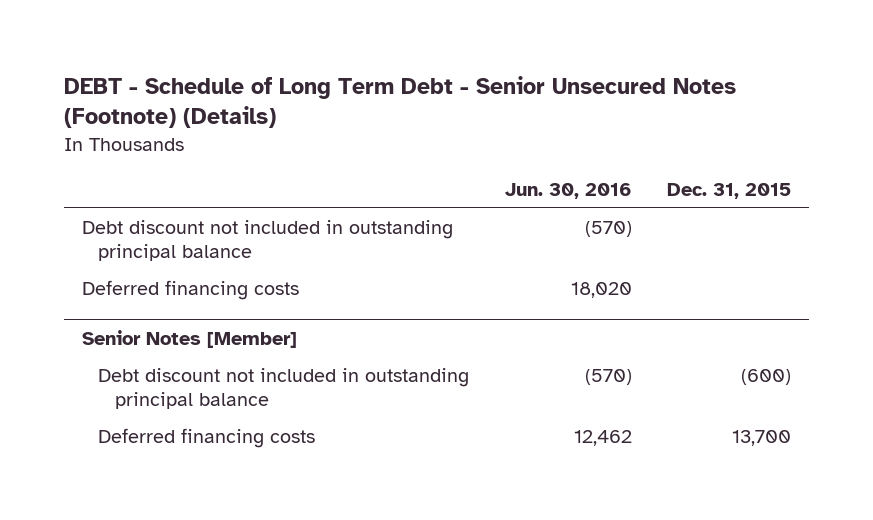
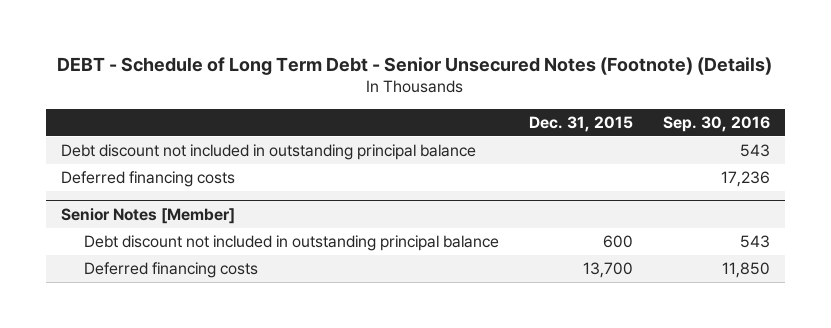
- | Jun. 30, 2016 | Dec. 31, 2015
+ | Dec. 31, 2015 | Sep. 30, 2016
@ Senior Notes [Member]
- Debt discount not included in outstanding principal balance | (570) | (600)
+ Debt discount not included in outstanding principal balance | 600 | 543

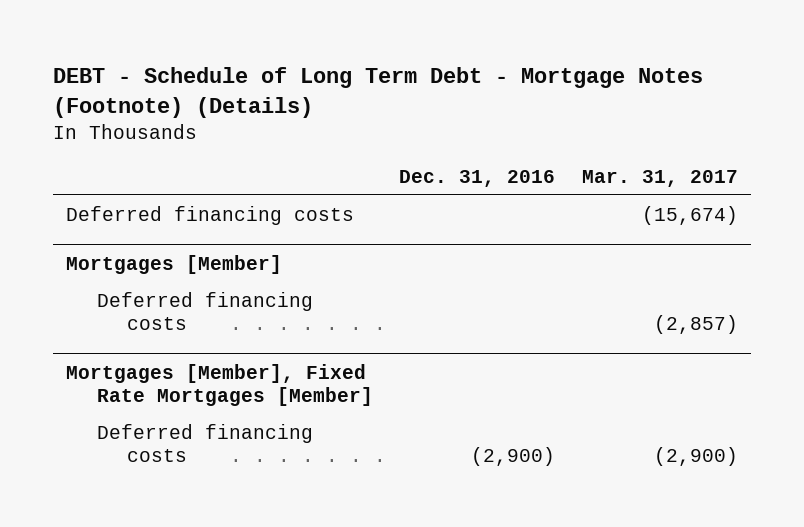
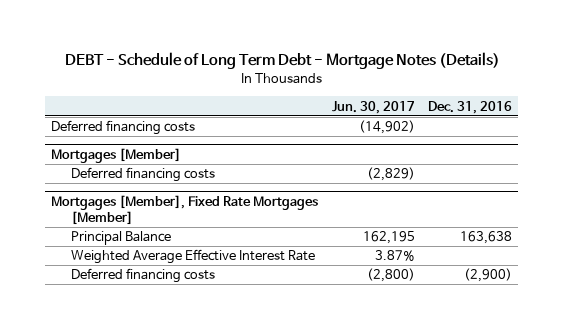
- DEBT - Schedule of Long Term Debt - Mortgage Notes (Footnote) (Details)
+ DEBT - Schedule of Long Term Debt - Mortgage Notes (Details)
- | Dec. 31, 2016 | Mar. 31, 2017
+ | Jun. 30, 2017 | Dec. 31, 2016
@ Mortgages [Member], Fixed Rate Mortgages [Member]
+ Principal Balance | 162,195 | 163,638
+ Weighted Average Effective Interest Rate | 3.87% |

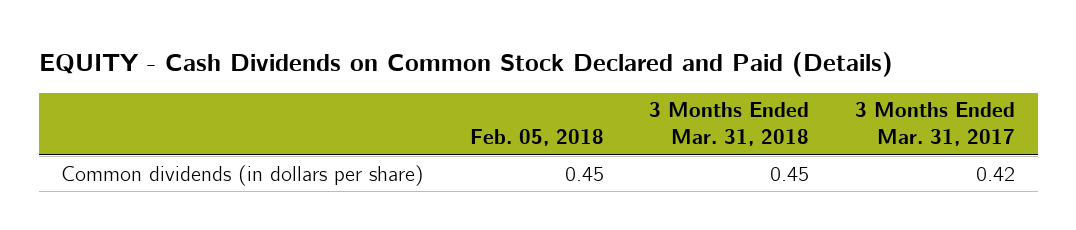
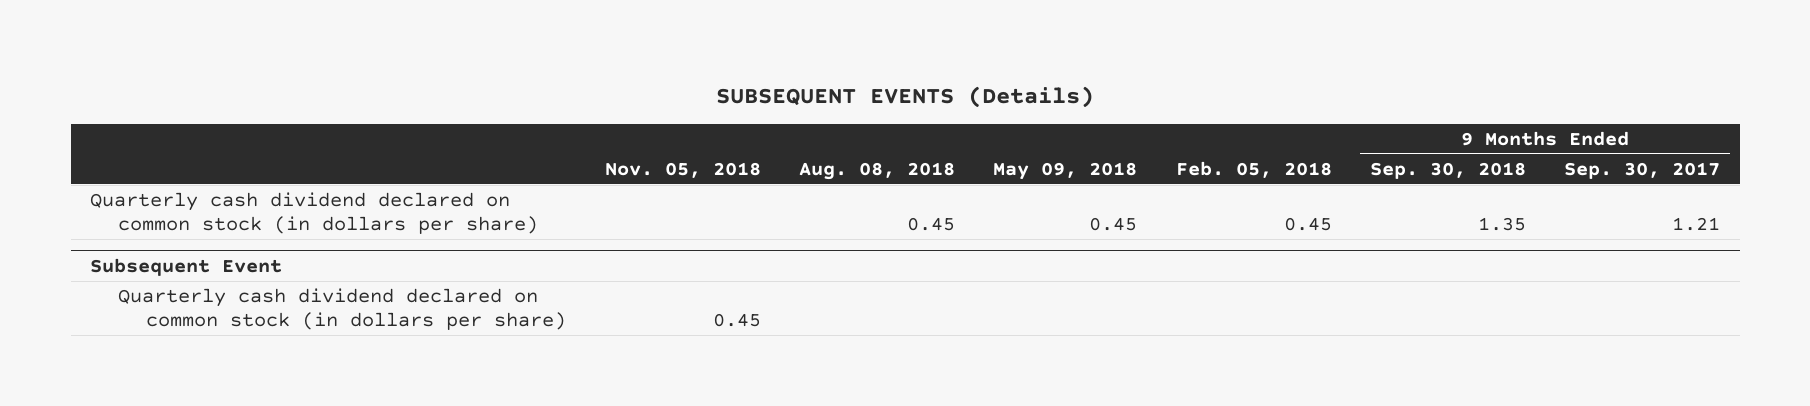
- EQUITY - Cash Dividends on Common Stock Declared and Paid (Details)
+ SUBSEQUENT EVENTS (Details)
- | Feb. 05, 2018 | 3 Months Ended Mar. 31, 2018 | 3 Months Ended Mar. 31, 2017
+ | Nov. 05, 2018 | Aug. 08, 2018 | May 09, 2018 | Feb. 05, 2018 | 9 Months Ended Sep. 30, 2018 | 9 Months Ended Sep. 30, 2017
- Common dividends (in dollars per share) | 0.45 | 0.45 | 0.42
+ Quarterly cash dividend declared on common stock (in dollars per share) | | 0.45 | 0.45 | 0.45 | 1.35 | 1.21
+ Subsequent Event
+ Quarterly cash dividend declared on common stock (in dollars per share) | 0.45 | | | | |

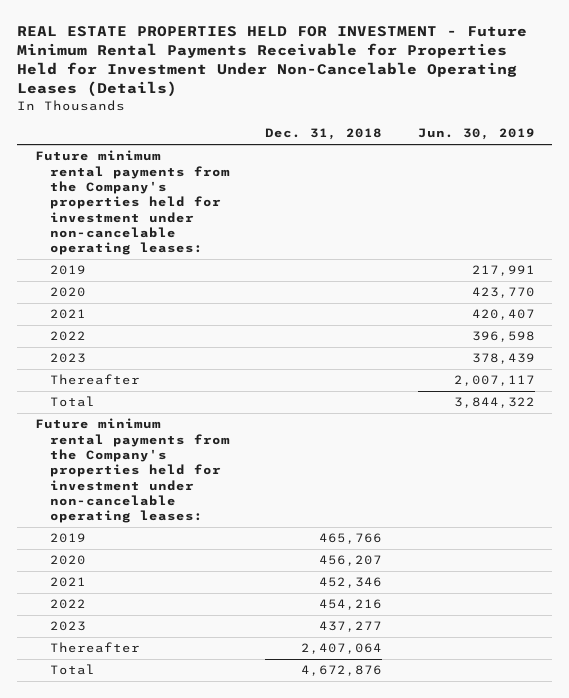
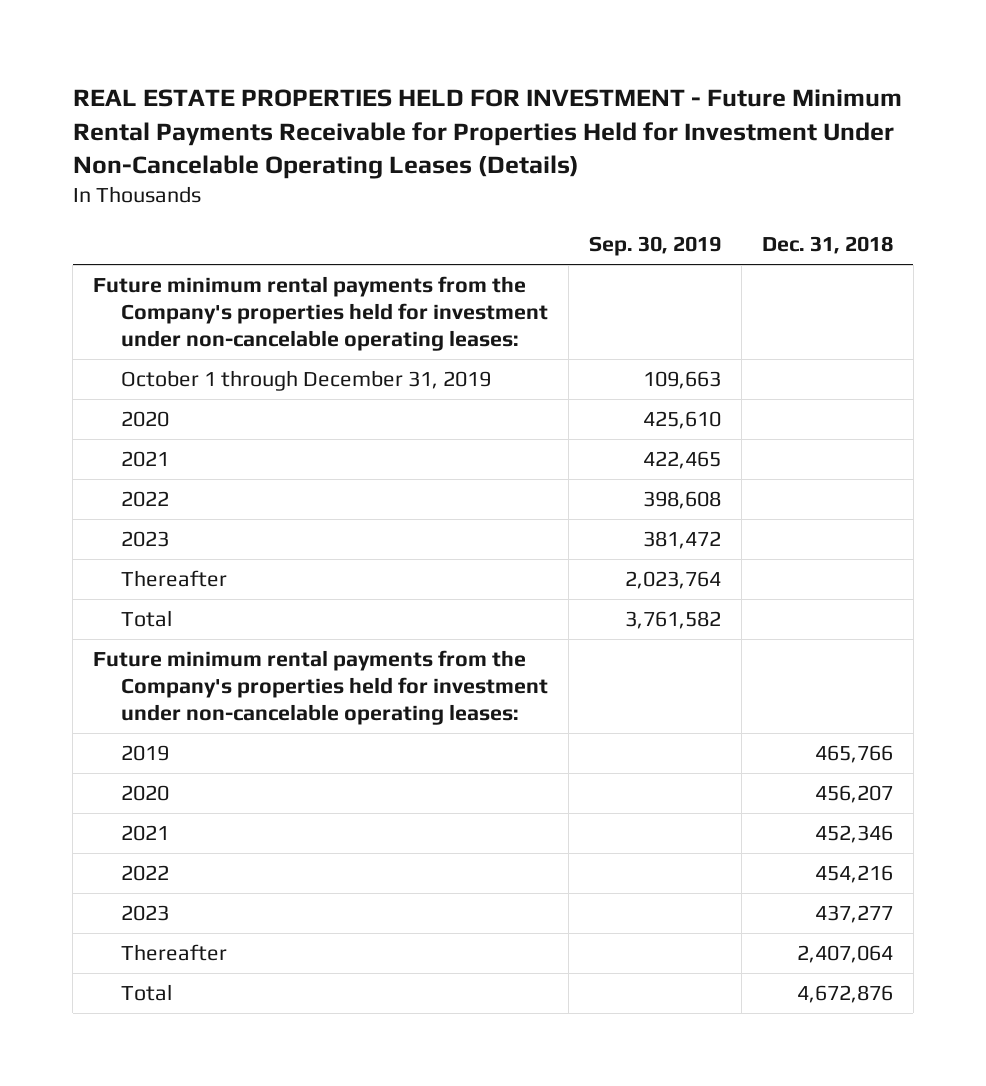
- | Dec. 31, 2018 | Jun. 30, 2019
+ | Sep. 30, 2019 | Dec. 31, 2018
- 2019 | | 217,991
+ October 1 through December 31, 2019 | 109,663 |

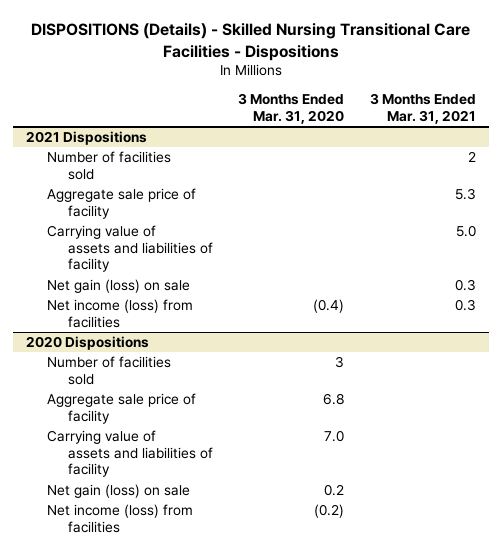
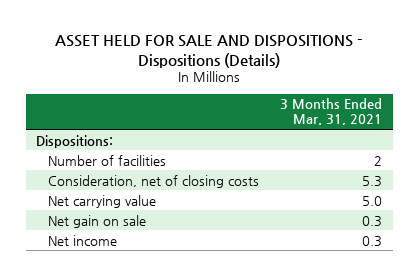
- DISPOSITIONS (Details) - Skilled Nursing Transitional Care Facilities - Dispositions
+ ASSET HELD FOR SALE AND DISPOSITIONS - Dispositions (Details)
- | 3 Months Ended Mar. 31, 2020 | 3 Months Ended Mar. 31, 2021
+ | 3 Months Ended Mar. 31, 2021
- 2021 Dispositions
- Number of facilities sold | | 2
- Aggregate sale price of facility | | 5.3
- Carrying value of assets and liabilities of facility | | 5.0
- Net gain (loss) on sale | | 0.3
- Net income (loss) from facilities | (0.4) | 0.3
- 2020 Dispositions
- Number of facilities sold | 3 |
- Aggregate sale price of facility | 6.8 |
- Carrying value of assets and liabilities of facility | 7.0 |
- Net gain (loss) on sale | 0.2 |
- Net income (loss) from facilities | (0.2) |
+ Dispositions:
+ Number of facilities | 2
+ Consideration, net of closing costs | 5.3
+ Net carrying value | 5.0
+ Net gain on sale | 0.3
+ Net income | 0.3

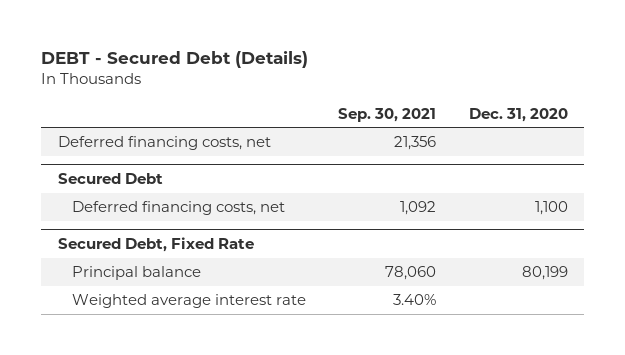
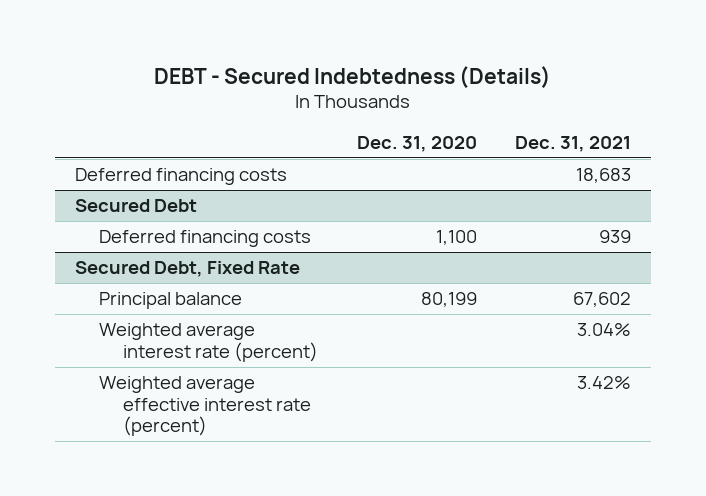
- DEBT - Secured Debt (Details)
+ DEBT - Secured Indebtedness (Details)
- | Sep. 30, 2021 | Dec. 31, 2020
+ | Dec. 31, 2020 | Dec. 31, 2021
- Deferred financing costs, net | 21,356 |
+ Deferred financing costs | | 18,683
@ Secured Debt
- Deferred financing costs, net | 1,092 | 1,100
+ Deferred financing costs | 1,100 | 939
@ Secured Debt, Fixed Rate
- Weighted average interest rate | 3.40% |
+ Weighted average interest rate (percent) | | 3.04%
+ Weighted average effective interest rate (percent) | | 3.42%

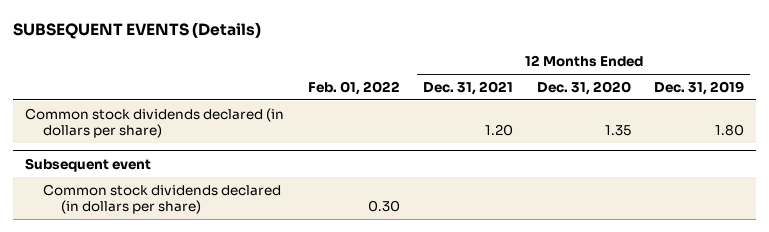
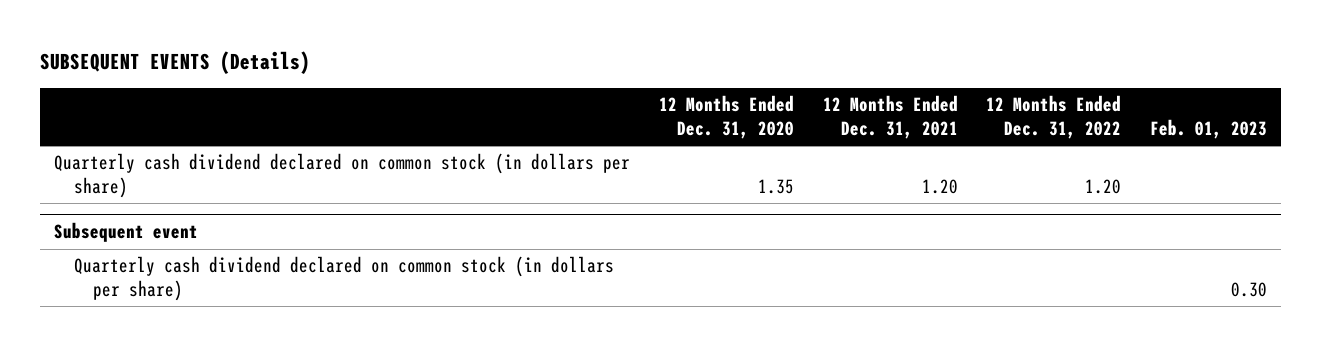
- | Feb. 01, 2022 | 12 Months Ended Dec. 31, 2021 | 12 Months Ended Dec. 31, 2020 | 12 Months Ended Dec. 31, 2019
+ | 12 Months Ended Dec. 31, 2020 | 12 Months Ended Dec. 31, 2021 | 12 Months Ended Dec. 31, 2022 | Feb. 01, 2023
- Common stock dividends declared (in dollars per share) | | 1.20 | 1.35 | 1.80
+ Quarterly cash dividend declared on common stock (in dollars per share) | 1.35 | 1.20 | 1.20 |
@ Subsequent event
- Common stock dividends declared (in dollars per share) | 0.30 | | |
+ Quarterly cash dividend declared on common stock (in dollars per share) | | | | 0.30

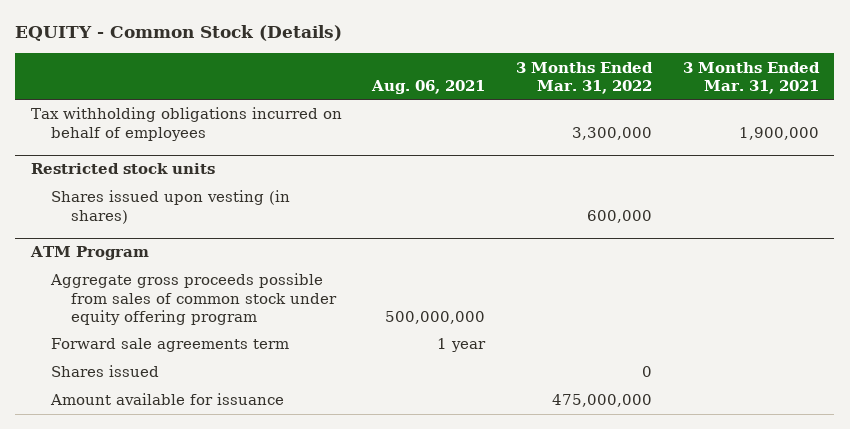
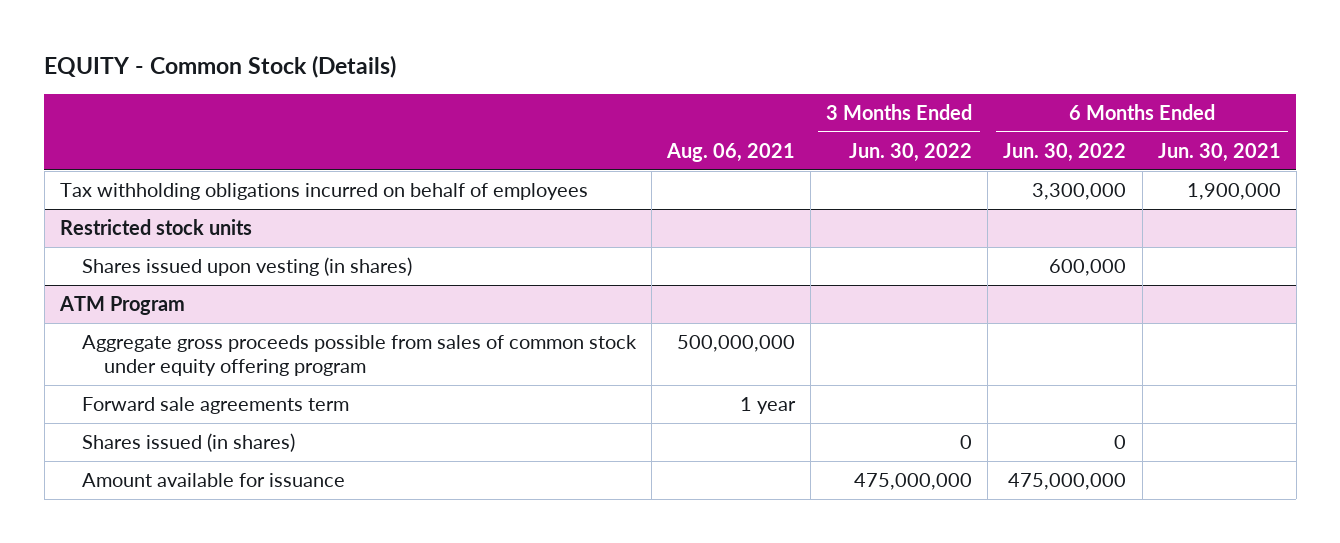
- | Aug. 06, 2021 | 3 Months Ended Mar. 31, 2022 | 3 Months Ended Mar. 31, 2021
+ | Aug. 06, 2021 | 3 Months Ended Jun. 30, 2022 | 6 Months Ended Jun. 30, 2022 | 6 Months Ended Jun. 30, 2021
@ ATM Program
- Shares issued | | 0 |
+ Shares issued (in shares) | | 0 | 0 |

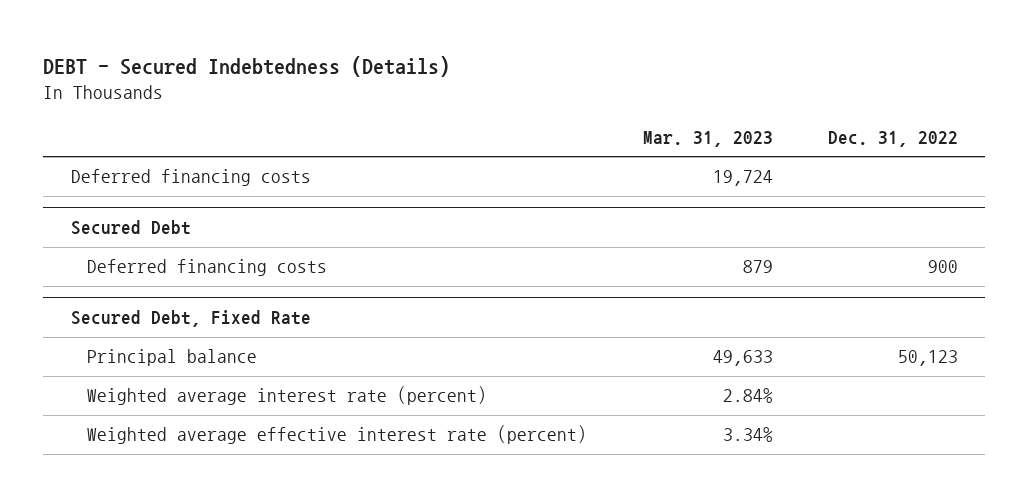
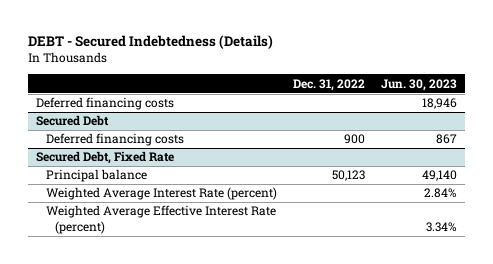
- | Mar. 31, 2023 | Dec. 31, 2022
+ | Dec. 31, 2022 | Jun. 30, 2023
@ Secured Debt, Fixed Rate
- Weighted average interest rate (percent) | 2.84% |
- Weighted average effective interest rate (percent) | 3.34% |
+ Weighted Average Interest Rate (percent) | | 2.84%
+ Weighted Average Effective Interest Rate (percent) | | 3.34%

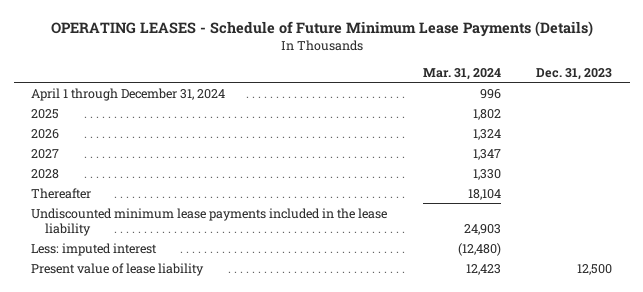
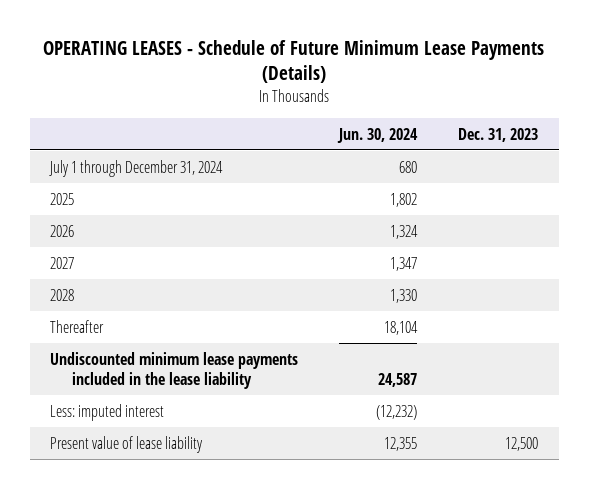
- | Mar. 31, 2024 | Dec. 31, 2023
+ | Jun. 30, 2024 | Dec. 31, 2023
- April 1 through December 31, 2024 | 996 |
+ July 1 through December 31, 2024 | 680 |

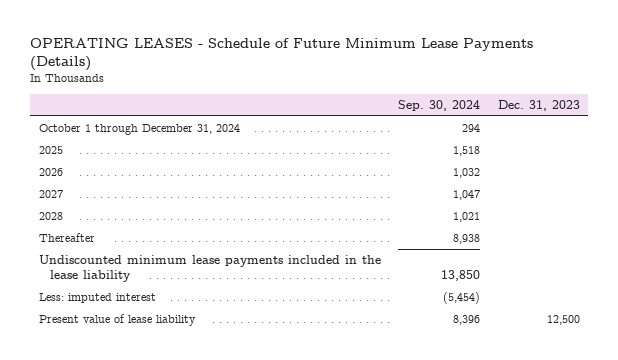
- | Jun. 30, 2024 | Dec. 31, 2023
+ | Sep. 30, 2024 | Dec. 31, 2023
- July 1 through December 31, 2024 | 680 |
+ October 1 through December 31, 2024 | 294 |

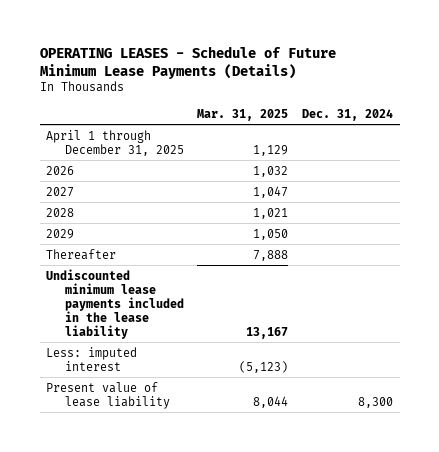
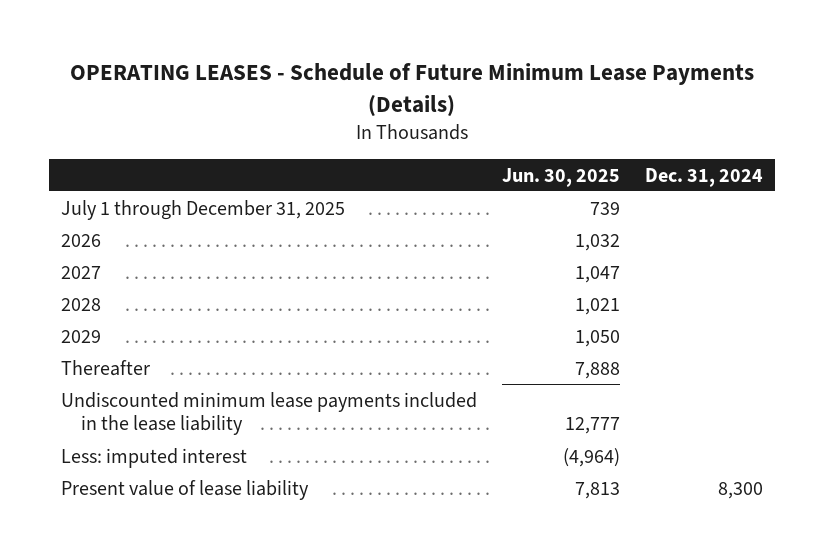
- | Mar. 31, 2025 | Dec. 31, 2024
+ | Jun. 30, 2025 | Dec. 31, 2024
- April 1 through December 31, 2025 | 1,129 |
+ July 1 through December 31, 2025 | 739 |

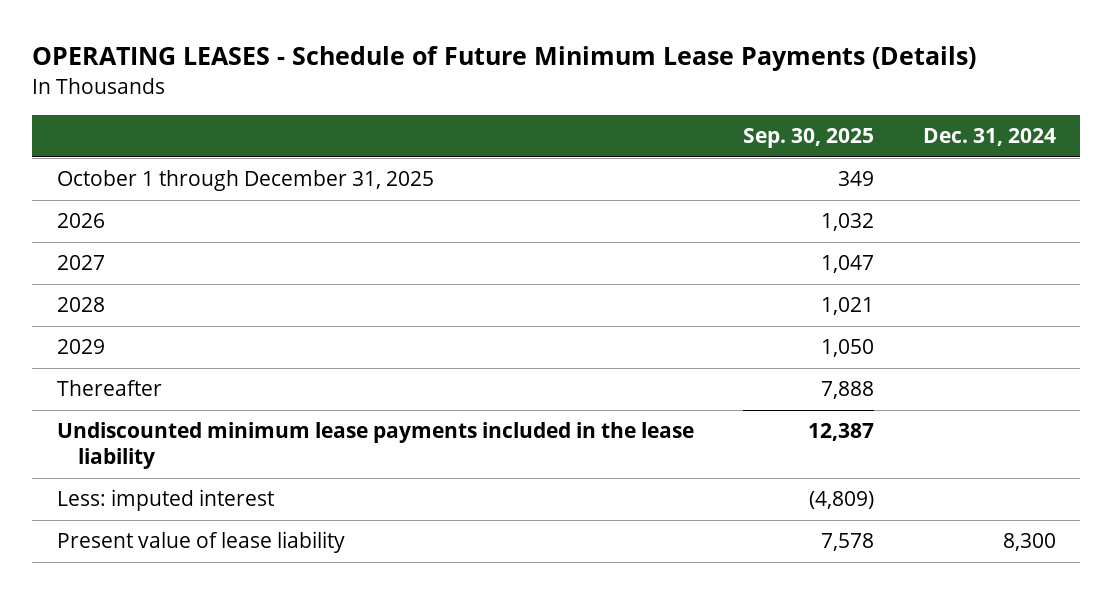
- | Jun. 30, 2025 | Dec. 31, 2024
+ | Sep. 30, 2025 | Dec. 31, 2024
- July 1 through December 31, 2025 | 739 |
+ October 1 through December 31, 2025 | 349 |

